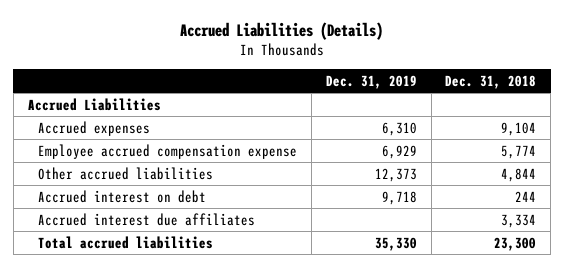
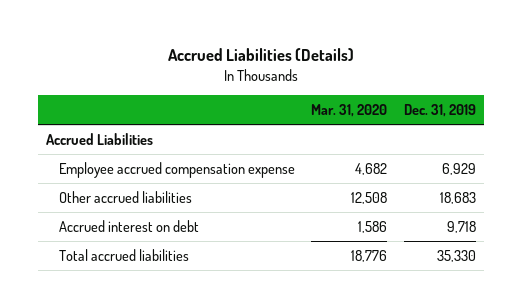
- | Dec. 31, 2019 | Dec. 31, 2018
+ | Mar. 31, 2020 | Dec. 31, 2019
- Accrued expenses | 6,310 | 9,104
- Other accrued liabilities | 12,373 | 4,844
+ Other accrued liabilities | 12,508 | 18,683
- Accrued interest due affiliates | | 3,334

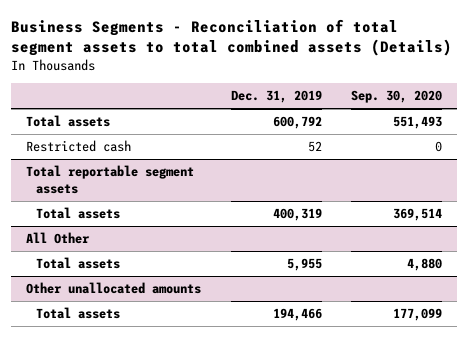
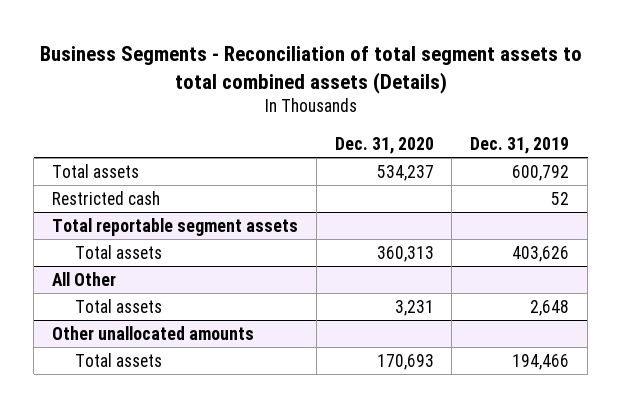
- | Dec. 31, 2019 | Sep. 30, 2020
+ | Dec. 31, 2020 | Dec. 31, 2019
@ Total reportable segment assets
- Total assets | 400,319 | 369,514
+ Total assets | 360,313 | 403,626
@ All Other
- Total assets | 5,955 | 4,880
+ Total assets | 3,231 | 2,648

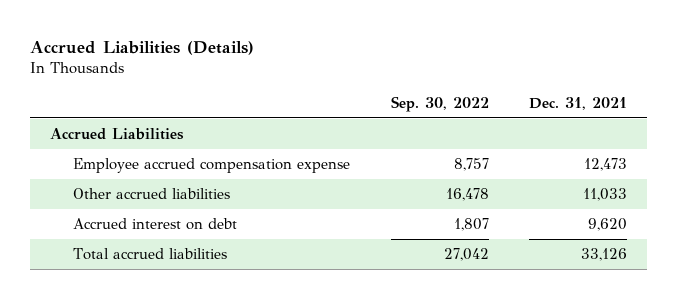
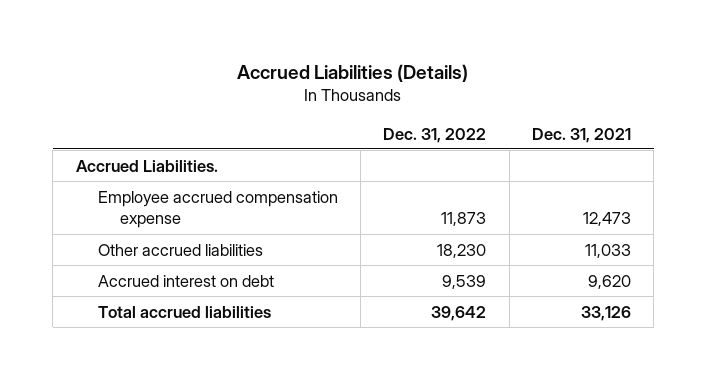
- | Sep. 30, 2022 | Dec. 31, 2021
+ | Dec. 31, 2022 | Dec. 31, 2021
- Accrued Liabilities
+ Accrued Liabilities.

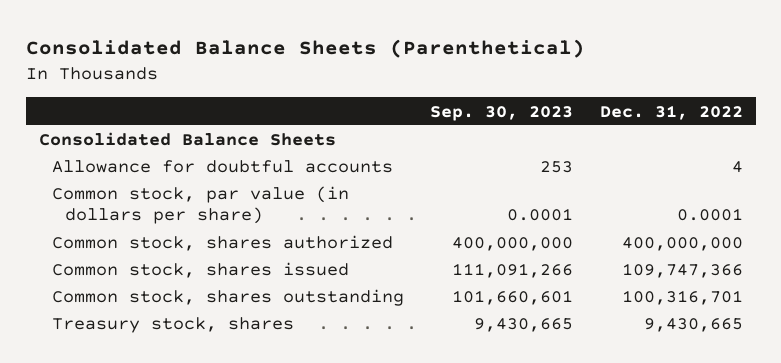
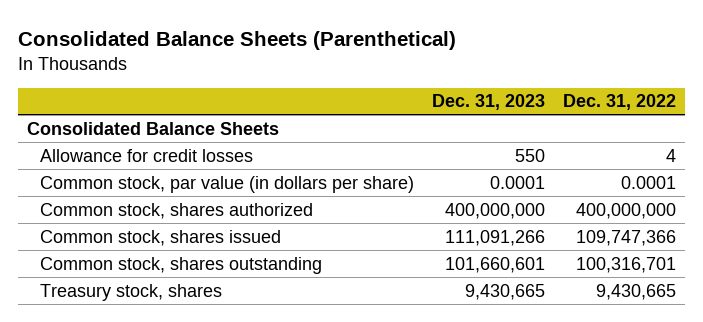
- | Sep. 30, 2023 | Dec. 31, 2022
+ | Dec. 31, 2023 | Dec. 31, 2022
- Allowance for doubtful accounts | 253 | 4
+ Allowance for credit losses | 550 | 4

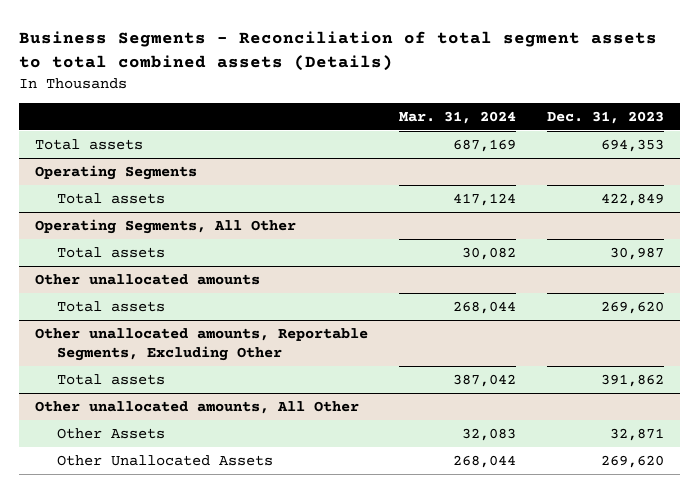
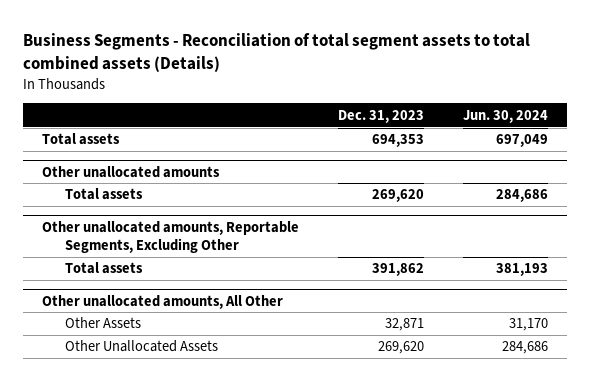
- | Mar. 31, 2024 | Dec. 31, 2023
+ | Dec. 31, 2023 | Jun. 30, 2024
- Operating Segments
- Total assets | 417,124 | 422,849
- Operating Segments, All Other
- Total assets | 30,082 | 30,987

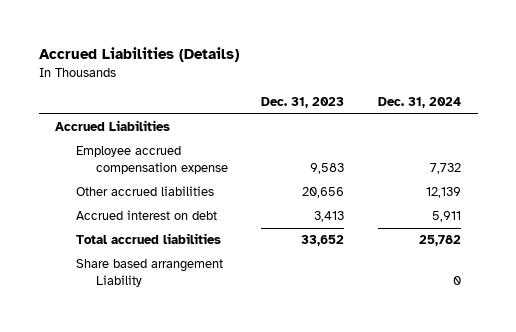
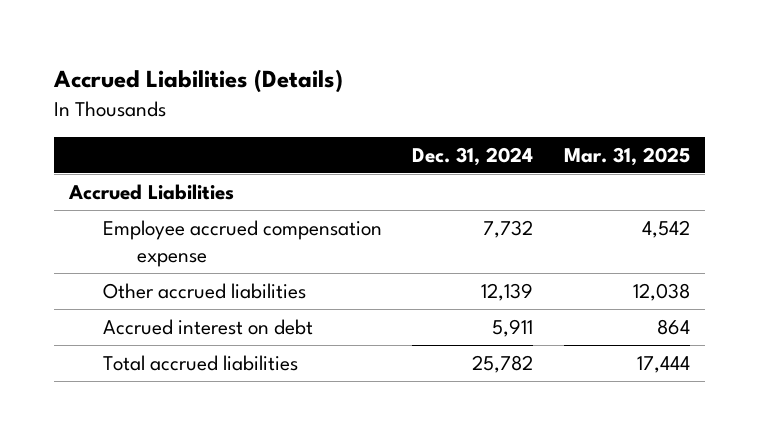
- | Dec. 31, 2023 | Dec. 31, 2024
+ | Dec. 31, 2024 | Mar. 31, 2025
- Share based arrangement Liability | | 0

